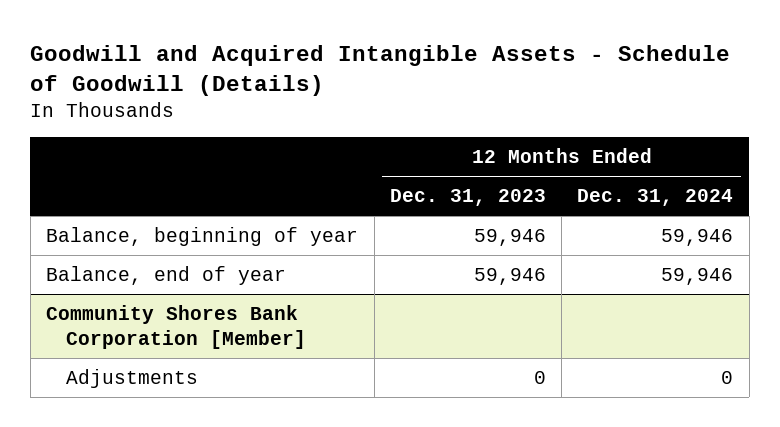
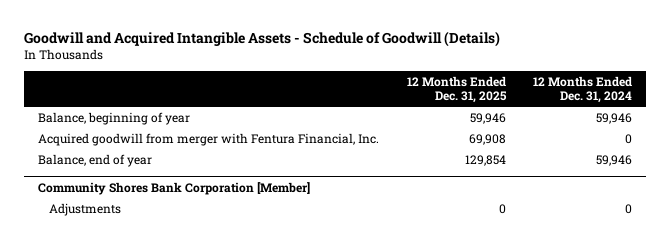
- | 12 Months Ended Dec. 31, 2023 | 12 Months Ended Dec. 31, 2024
+ | 12 Months Ended Dec. 31, 2025 | 12 Months Ended Dec. 31, 2024
+ Acquired goodwill from merger with Fentura Financial, Inc. | 69,908 | 0

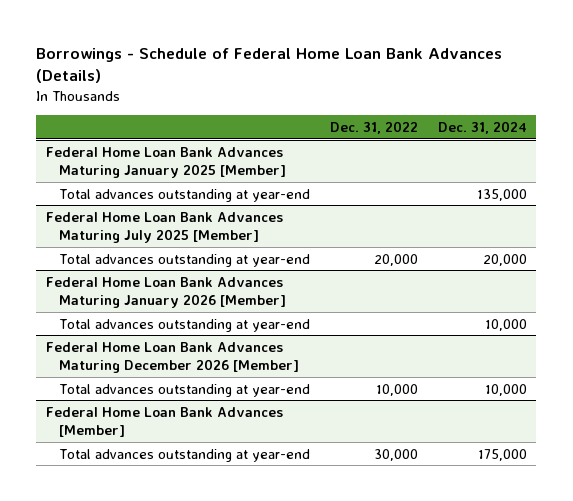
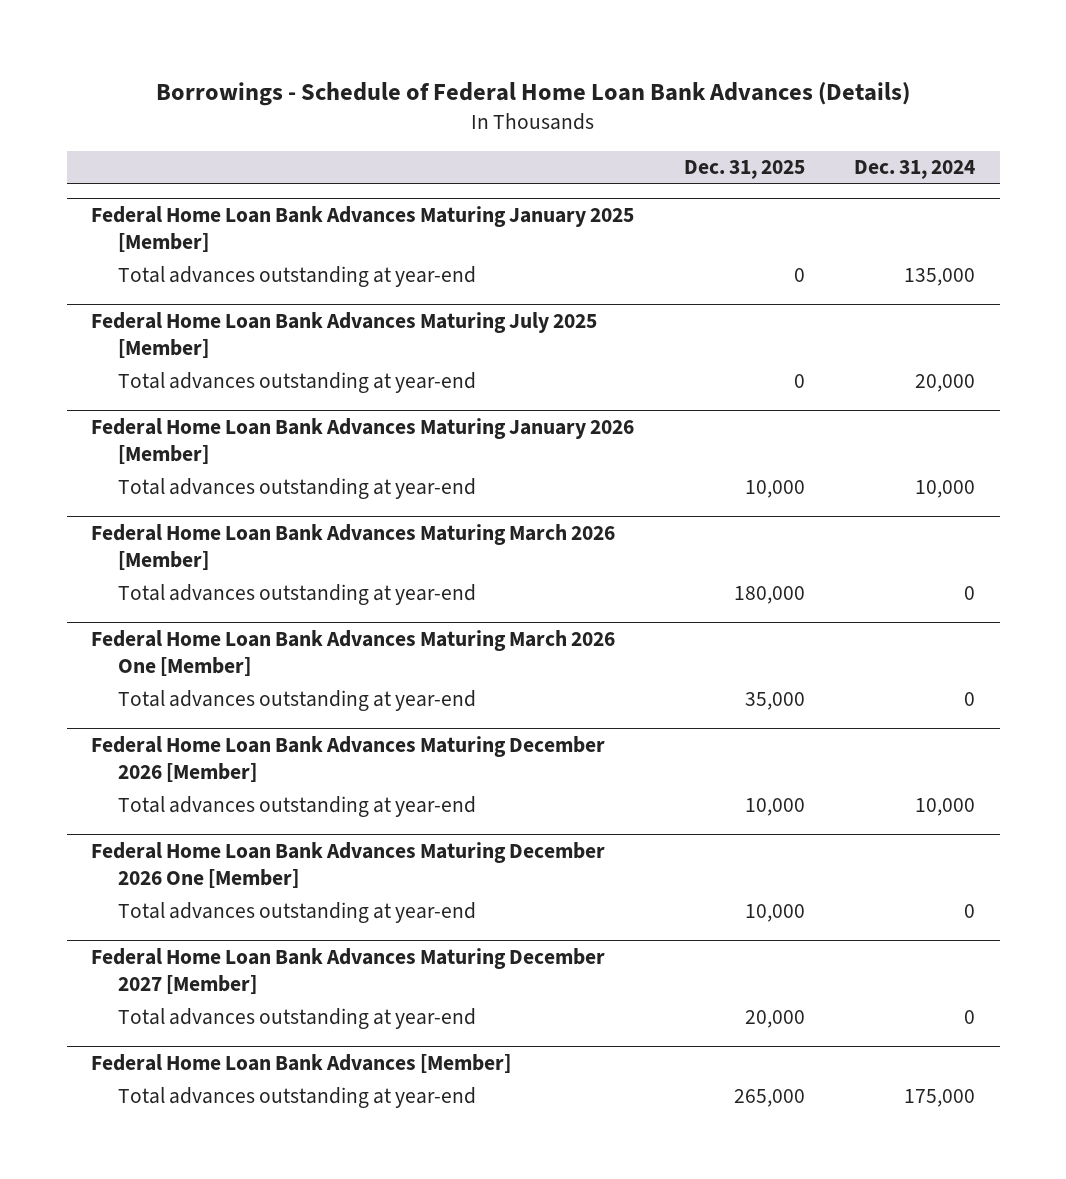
- | Dec. 31, 2022 | Dec. 31, 2024
+ | Dec. 31, 2025 | Dec. 31, 2024
+ Federal Home Loan Bank Advances Maturing March 2026 [Member]
+ Total advances outstanding at year-end | 180,000 | 0
+ Federal Home Loan Bank Advances Maturing March 2026 One [Member]
+ Total advances outstanding at year-end | 35,000 | 0
+ Federal Home Loan Bank Advances Maturing December 2026 One [Member]
+ Total advances outstanding at year-end | 10,000 | 0
+ Federal Home Loan Bank Advances Maturing December 2027 [Member]
+ Total advances outstanding at year-end | 20,000 | 0

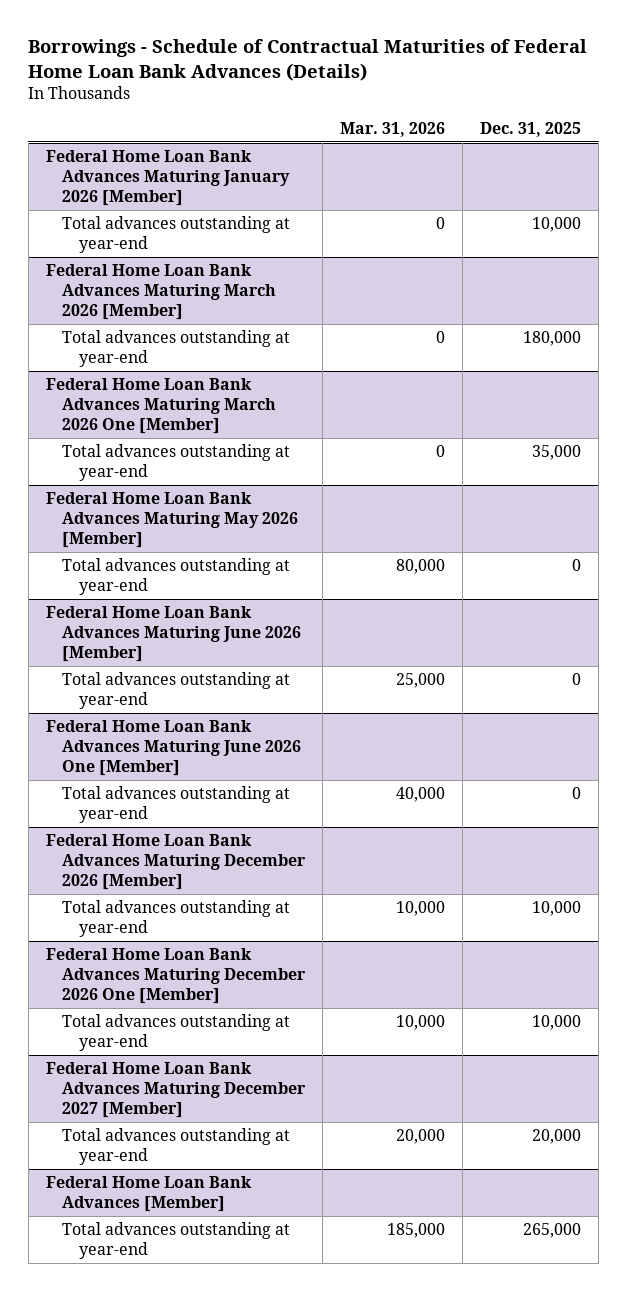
- Borrowings - Schedule of Federal Home Loan Bank Advances (Details)
+ Borrowings - Schedule of Contractual Maturities of Federal Home Loan Bank Advances (Details)
- | Dec. 31, 2025 | Dec. 31, 2024
+ | Mar. 31, 2026 | Dec. 31, 2025
- Federal Home Loan Bank Advances Maturing January 2025 [Member]
- Total advances outstanding at year-end | 0 | 135,000
- Federal Home Loan Bank Advances Maturing July 2025 [Member]
- Total advances outstanding at year-end | 0 | 20,000
+ Federal Home Loan Bank Advances Maturing May 2026 [Member]
+ Total advances outstanding at year-end | 80,000 | 0
+ Federal Home Loan Bank Advances Maturing June 2026 [Member]
+ Total advances outstanding at year-end | 25,000 | 0
+ Federal Home Loan Bank Advances Maturing June 2026 One [Member]
+ Total advances outstanding at year-end | 40,000 | 0

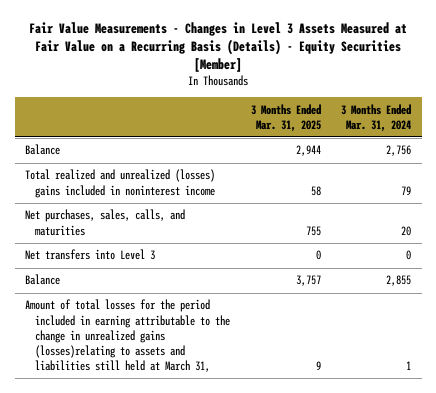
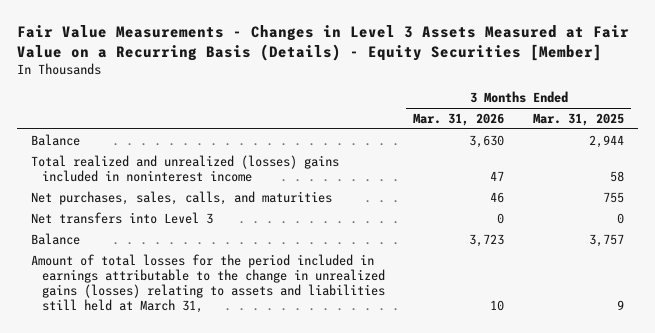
- | 3 Months Ended Mar. 31, 2025 | 3 Months Ended Mar. 31, 2024
+ | 3 Months Ended Mar. 31, 2026 | 3 Months Ended Mar. 31, 2025
- Amount of total losses for the period included in earning attributable to the change in unrealized gains (losses)relating to assets and liabilities still held at March 31, | 9 | 1
+ Amount of total losses for the period included in earnings attributable to the change in unrealized gains (losses) relating to assets and liabilities still held at March 31, | 10 | 9

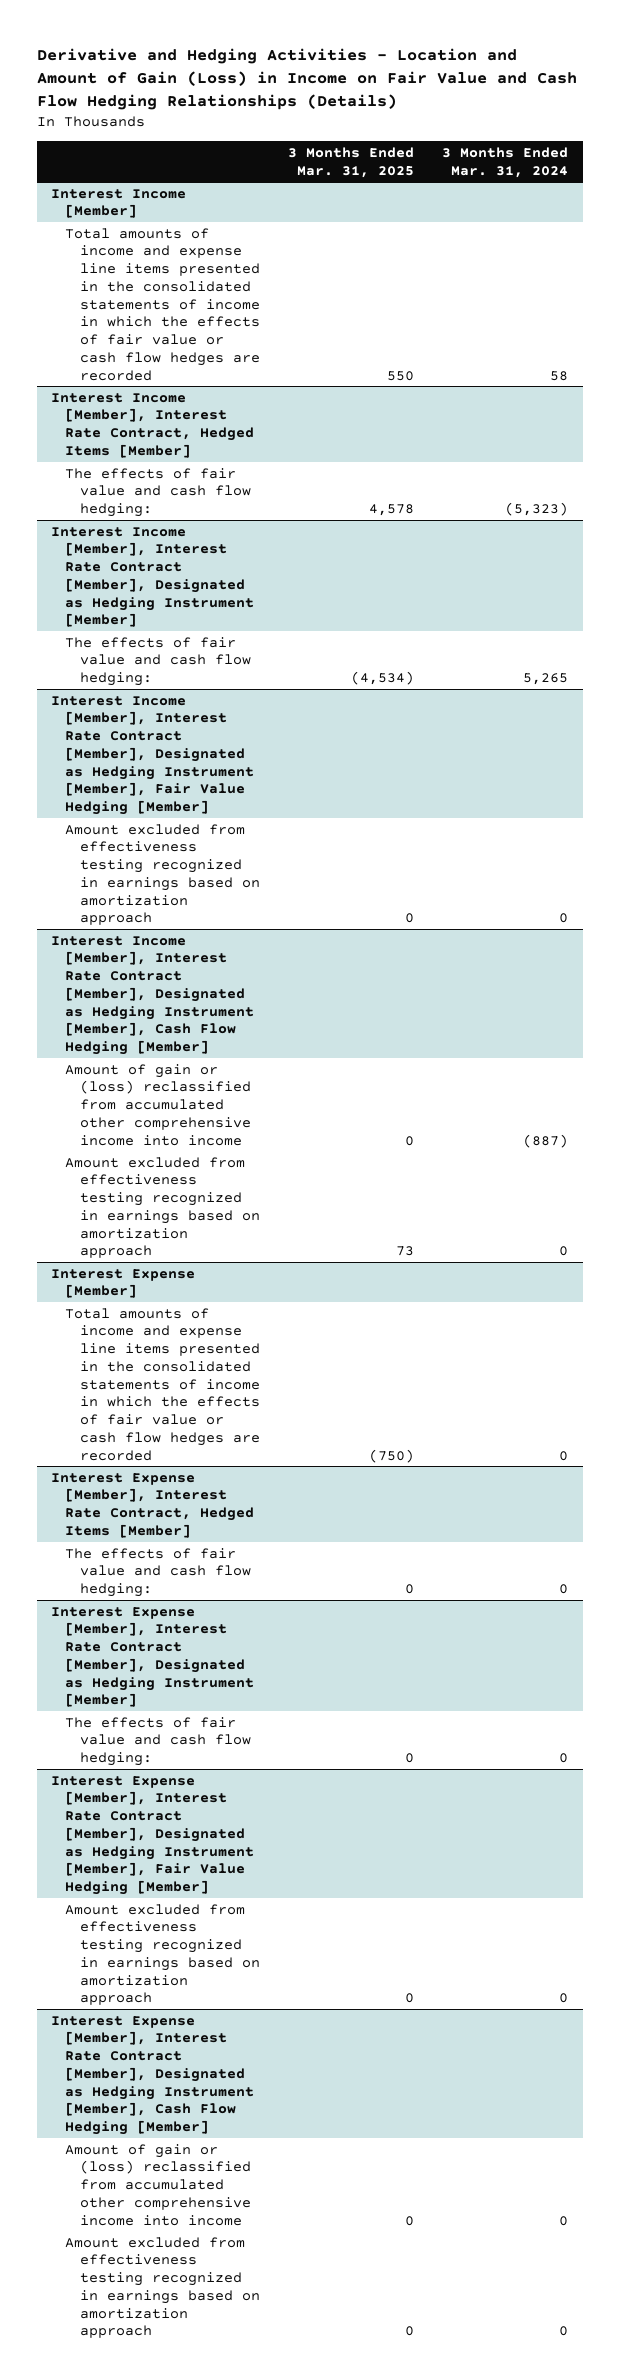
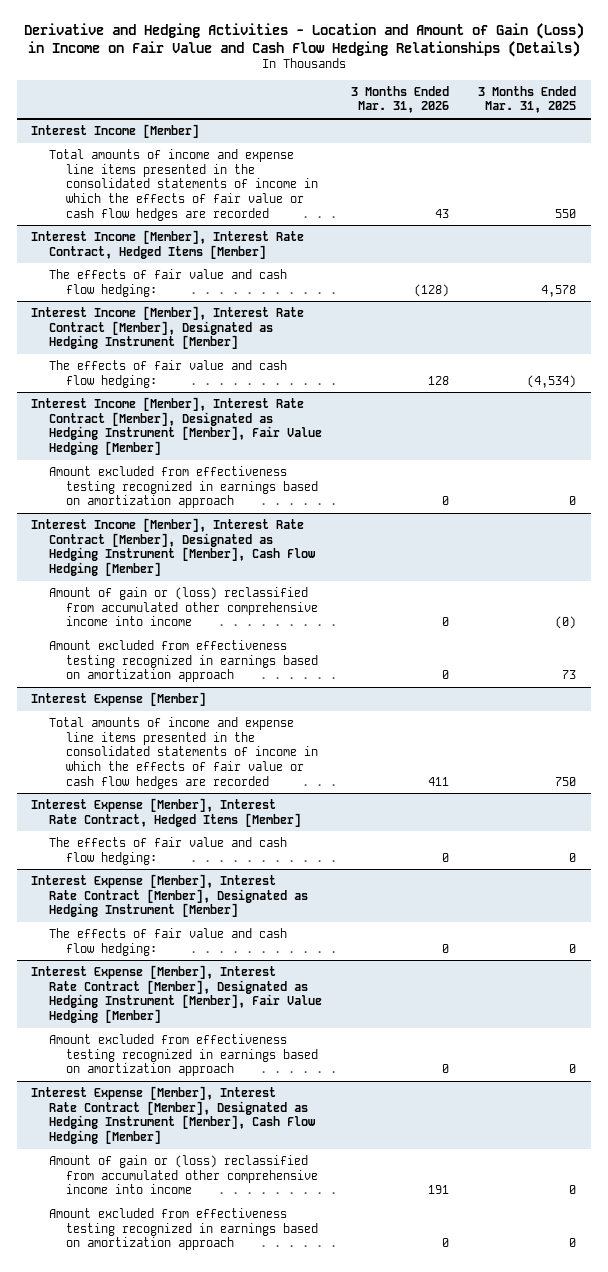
- | 3 Months Ended Mar. 31, 2025 | 3 Months Ended Mar. 31, 2024
+ | 3 Months Ended Mar. 31, 2026 | 3 Months Ended Mar. 31, 2025
@ Interest Income [Member], Interest Rate Contract [Member], Designated as Hedging Instrument [Member], Cash Flow Hedging [Member]
- Amount of gain or (loss) reclassified from accumulated other comprehensive income into income | 0 | (887)
+ Amount of gain or (loss) reclassified from accumulated other comprehensive income into income | 0 | (0)
@ Interest Expense [Member]
- Total amounts of income and expense line items presented in the consolidated statements of income in which the effects of fair value or cash flow hedges are recorded | (750) | 0
+ Total amounts of income and expense line items presented in the consolidated statements of income in which the effects of fair value or cash flow hedges are recorded | 411 | 750

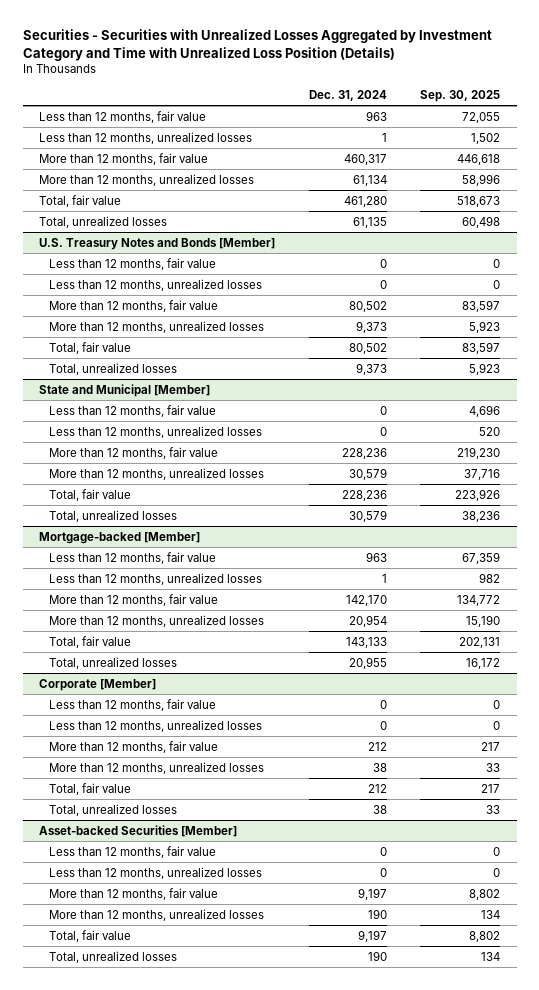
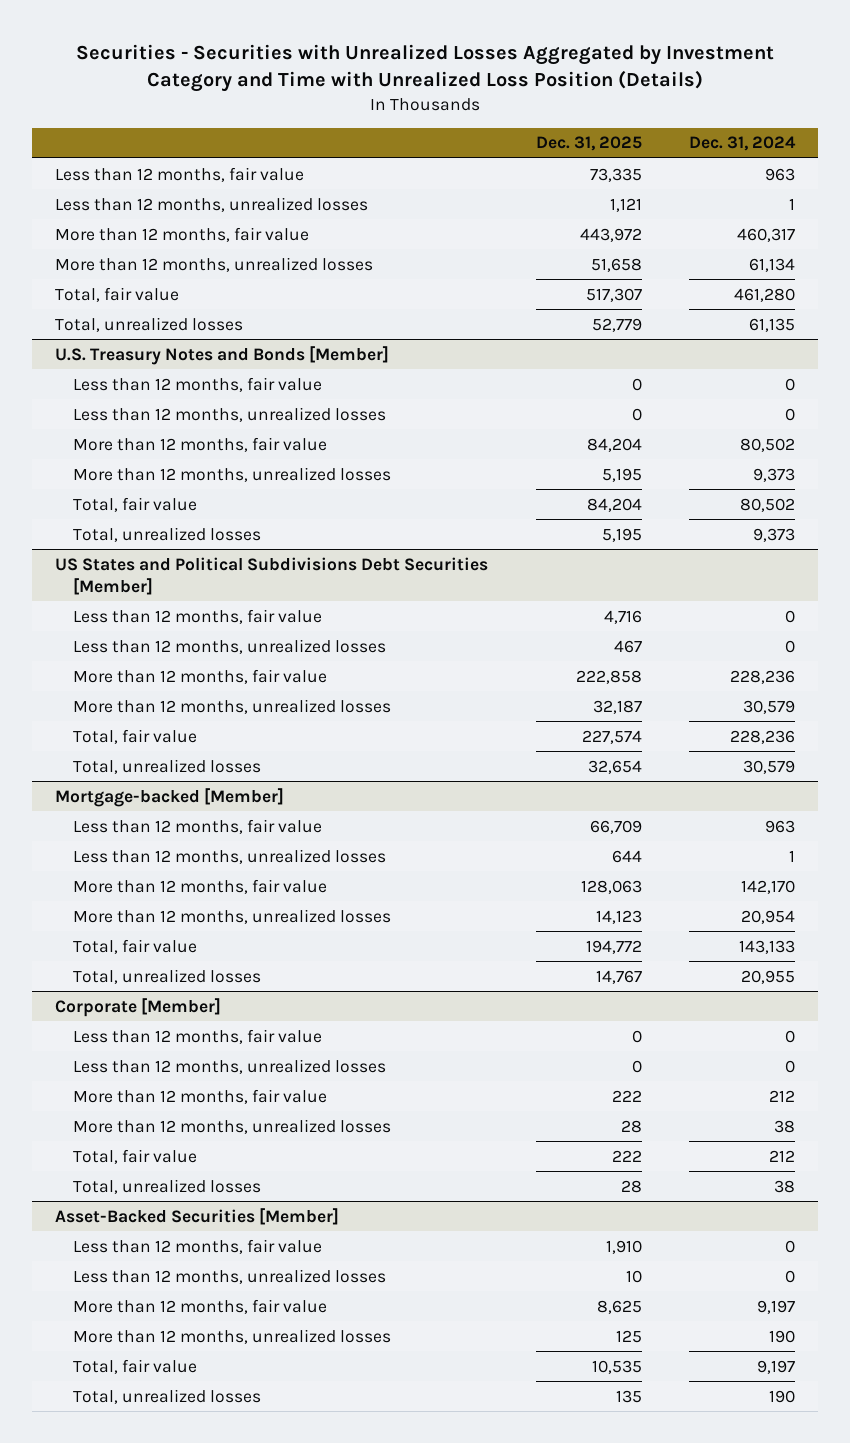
- | Dec. 31, 2024 | Sep. 30, 2025
+ | Dec. 31, 2025 | Dec. 31, 2024
- State and Municipal [Member]
+ US States and Political Subdivisions Debt Securities [Member]
- Asset-backed Securities [Member]
+ Asset-Backed Securities [Member]

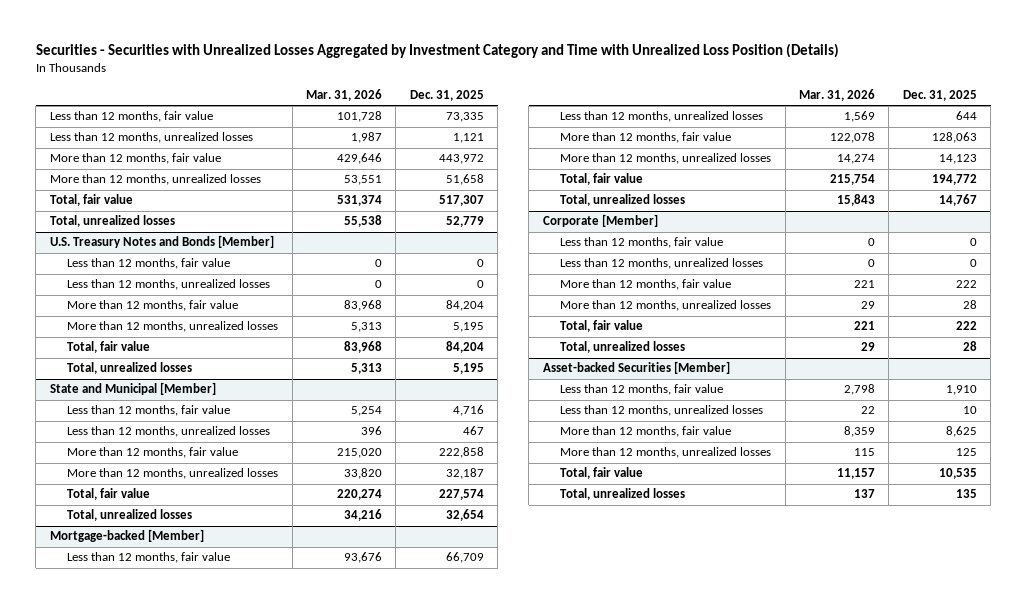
- | Dec. 31, 2025 | Dec. 31, 2024
+ | Mar. 31, 2026 | Dec. 31, 2025
- US States and Political Subdivisions Debt Securities [Member]
+ State and Municipal [Member]
- Asset-Backed Securities [Member]
+ Asset-backed Securities [Member]

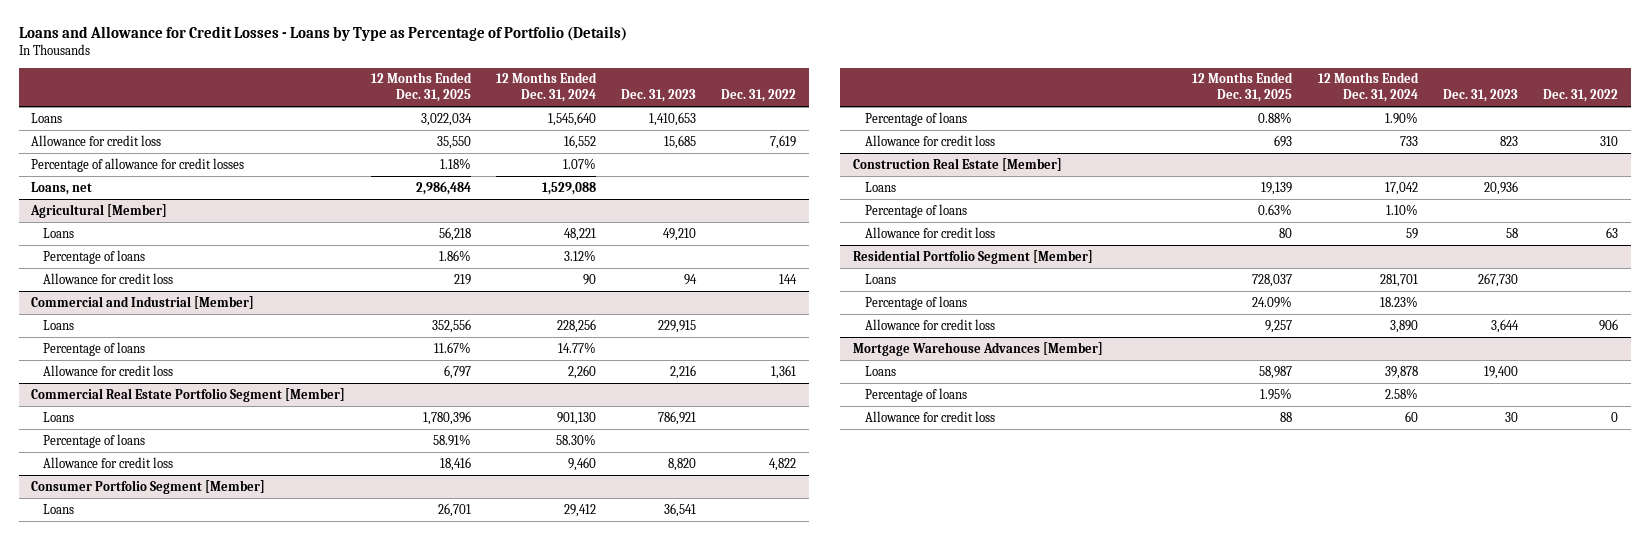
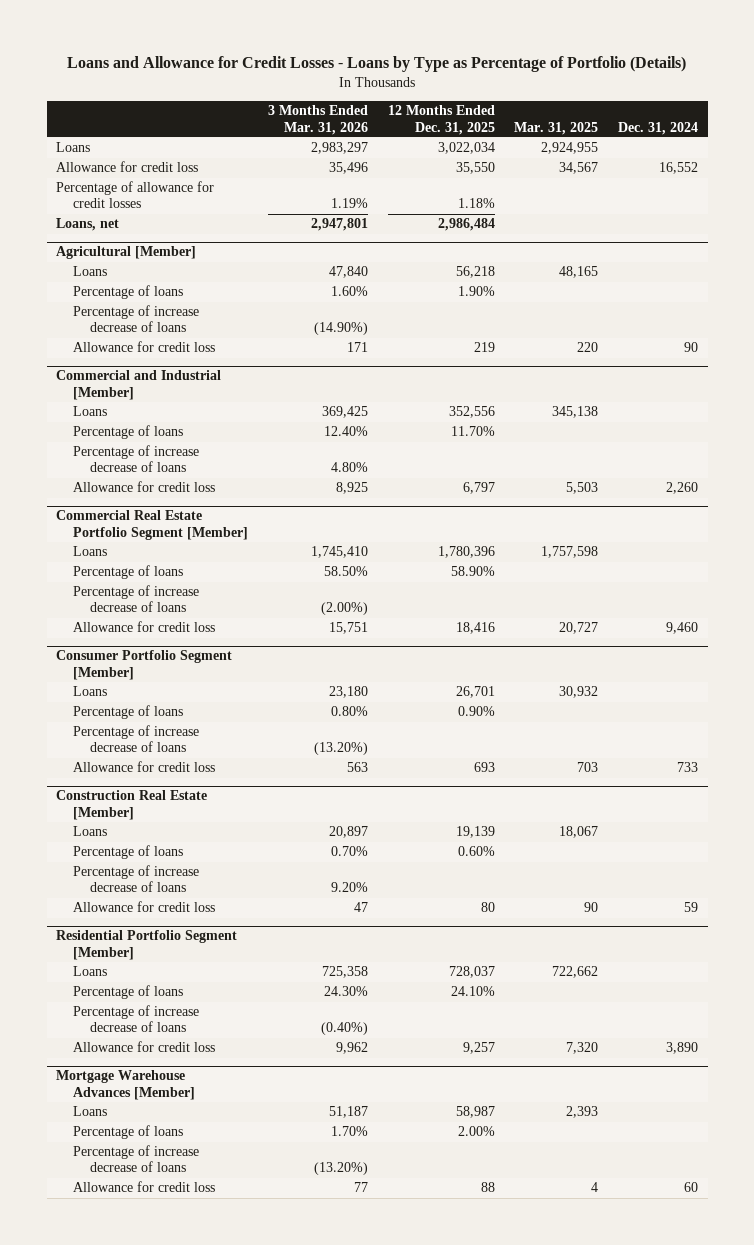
- | 12 Months Ended Dec. 31, 2025 | 12 Months Ended Dec. 31, 2024 | Dec. 31, 2023 | Dec. 31, 2022
+ | 3 Months Ended Mar. 31, 2026 | 12 Months Ended Dec. 31, 2025 | Mar. 31, 2025 | Dec. 31, 2024
@ Agricultural [Member]
- Percentage of loans | 1.86% | 3.12% | |
+ Percentage of loans | 1.60% | 1.90% | |
+ Percentage of increase decrease of loans | (14.90%) | | |
@ Commercial and Industrial [Member]
- Percentage of loans | 11.67% | 14.77% | |
+ Percentage of loans | 12.40% | 11.70% | |
+ Percentage of increase decrease of loans | 4.80% | | |
@ Commercial Real Estate Portfolio Segment [Member]
- Percentage of loans | 58.91% | 58.30% | |
+ Percentage of loans | 58.50% | 58.90% | |
+ Percentage of increase decrease of loans | (2.00%) | | |
@ Consumer Portfolio Segment [Member]
- Percentage of loans | 0.88% | 1.90% | |
+ Percentage of loans | 0.80% | 0.90% | |
+ Percentage of increase decrease of loans | (13.20%) | | |
@ Construction Real Estate [Member]
- Percentage of loans | 0.63% | 1.10% | |
+ Percentage of loans | 0.70% | 0.60% | |
+ Percentage of increase decrease of loans | 9.20% | | |
@ Residential Portfolio Segment [Member]
- Percentage of loans | 24.09% | 18.23% | |
+ Percentage of loans | 24.30% | 24.10% | |
+ Percentage of increase decrease of loans | (0.40%) | | |
@ Mortgage Warehouse Advances [Member]
- Percentage of loans | 1.95% | 2.58% | |
+ Percentage of loans | 1.70% | 2.00% | |
+ Percentage of increase decrease of loans | (13.20%) | | |

